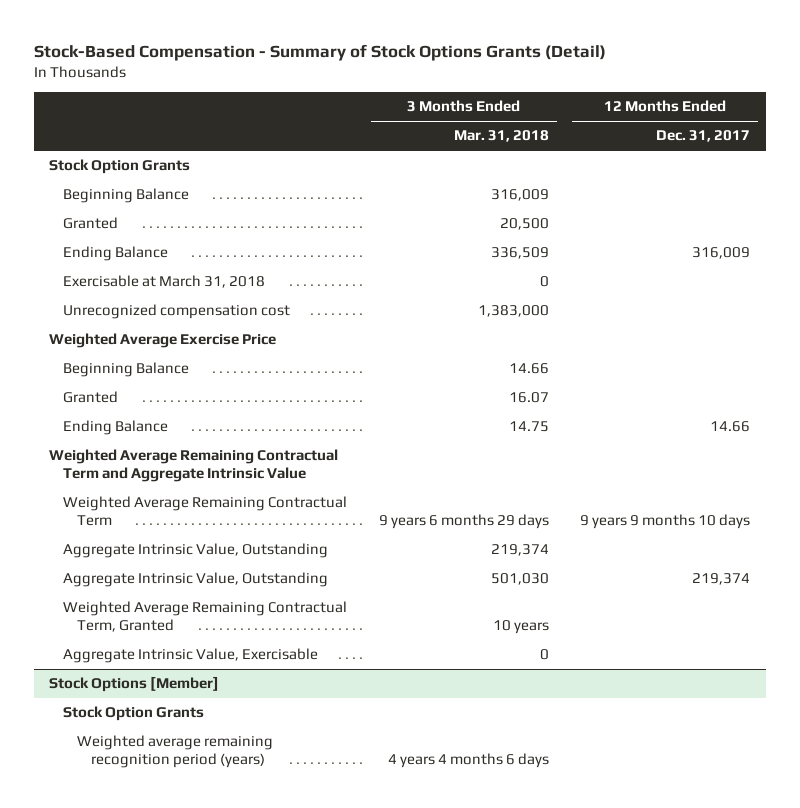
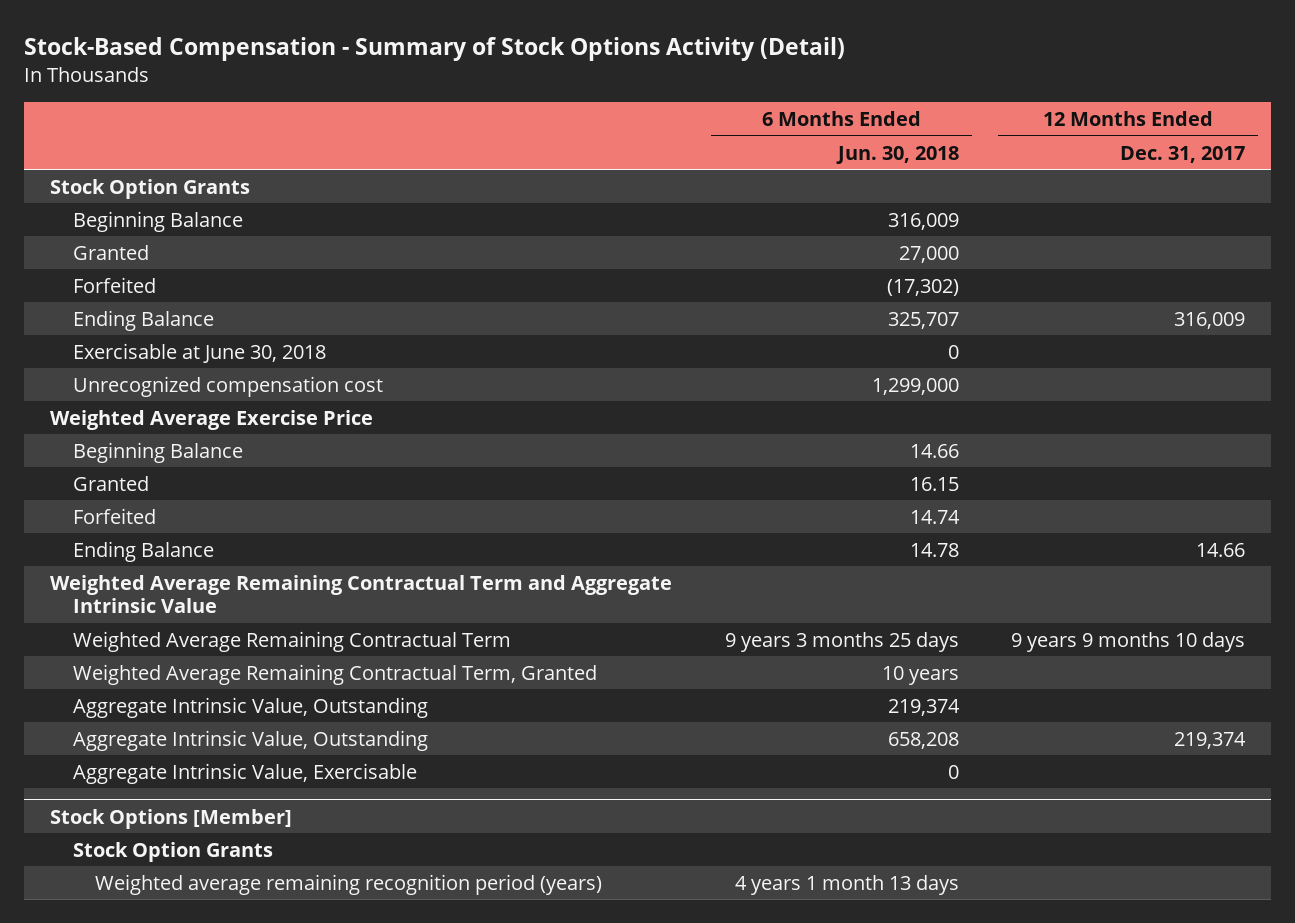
- Stock-Based Compensation - Summary of Stock Options Grants (Detail)
+ Stock-Based Compensation - Summary of Stock Options Activity (Detail)
- | 3 Months Ended Mar. 31, 2018 | 12 Months Ended Dec. 31, 2017
+ | 6 Months Ended Jun. 30, 2018 | 12 Months Ended Dec. 31, 2017
+ Forfeited | (17,302) |
- Exercisable at March 31, 2018 | 0 |
+ Exercisable at June 30, 2018 | 0 |
+ Forfeited | 14.74 |
moved up: Weighted Average Remaining Contractual Term, Granted | 10 years |

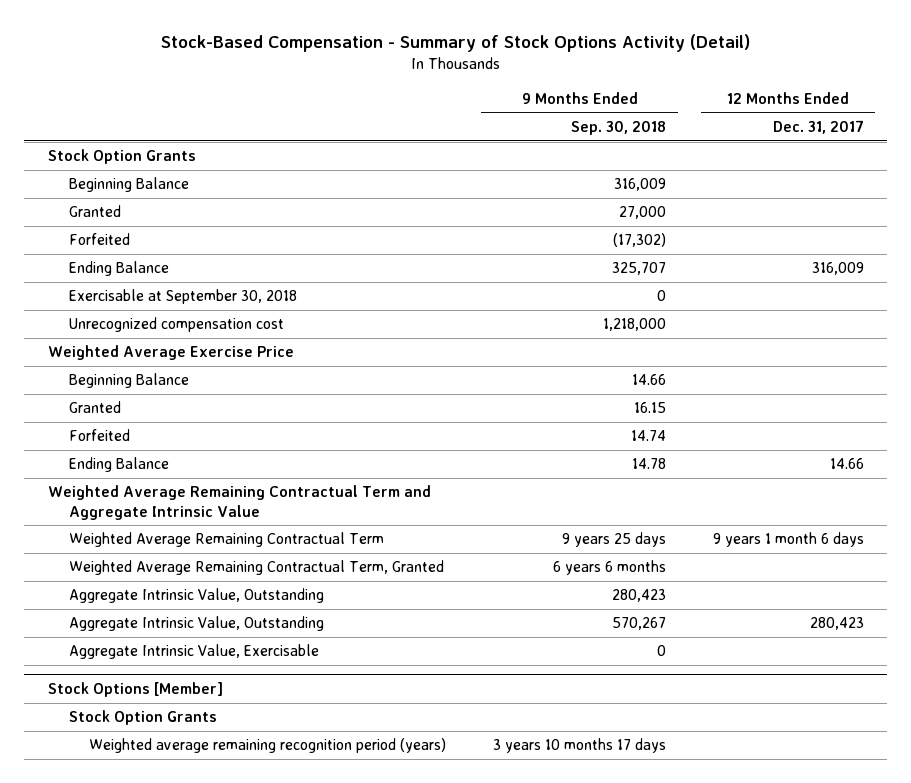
- | 6 Months Ended Jun. 30, 2018 | 12 Months Ended Dec. 31, 2017
+ | 9 Months Ended Sep. 30, 2018 | 12 Months Ended Dec. 31, 2017
- Exercisable at June 30, 2018 | 0 |
+ Exercisable at September 30, 2018 | 0 |
- Weighted Average Remaining Contractual Term | 9 years 3 months 25 days | 9 years 9 months 10 days
+ Weighted Average Remaining Contractual Term | 9 years 25 days | 9 years 1 month 6 days
- Aggregate Intrinsic Value, Outstanding | 658,208 | 219,374
+ Aggregate Intrinsic Value, Outstanding | 570,267 | 280,423

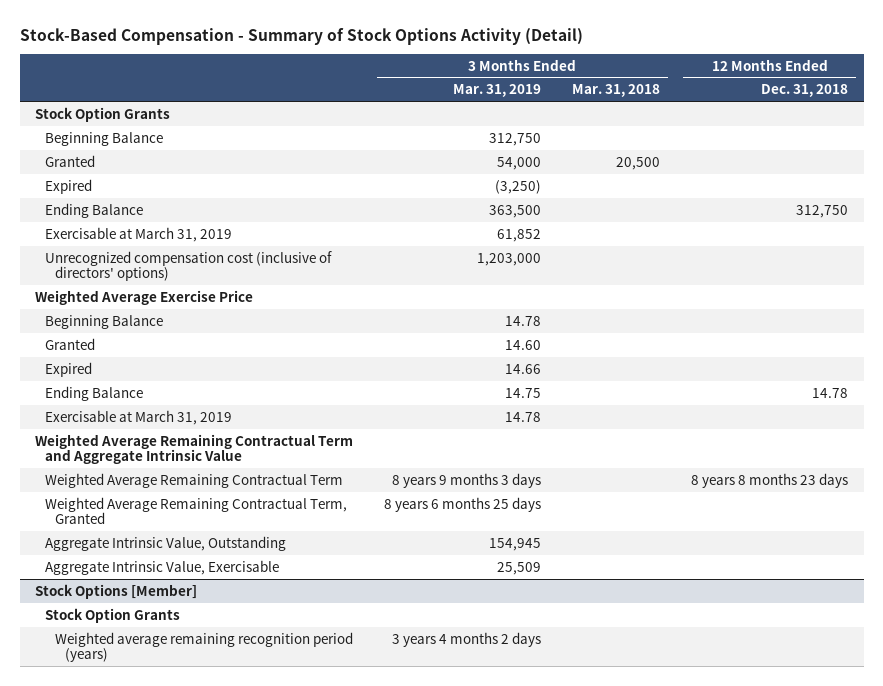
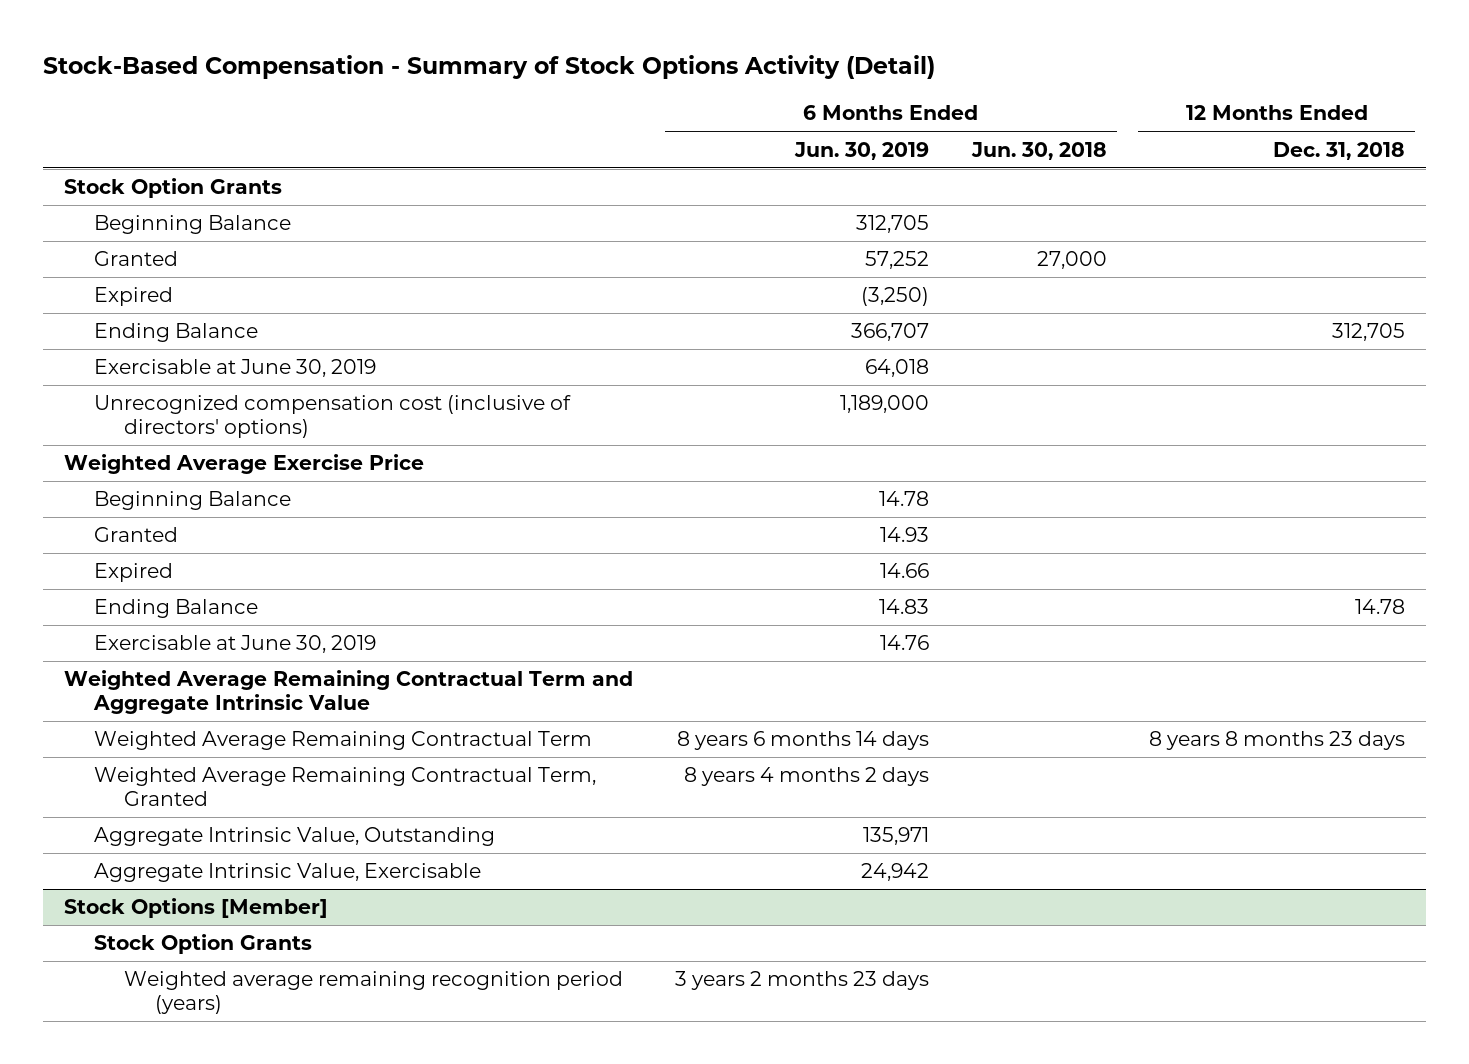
- | 3 Months Ended Mar. 31, 2019 | 3 Months Ended Mar. 31, 2018 | 12 Months Ended Dec. 31, 2018
+ | 6 Months Ended Jun. 30, 2019 | 6 Months Ended Jun. 30, 2018 | 12 Months Ended Dec. 31, 2018
- Ending Balance | 363,500 | | 312,750
- Exercisable at March 31, 2019 | 61,852 | |
+ Ending Balance | 366,707 | | 312,705
+ Exercisable at June 30, 2019 | 64,018 | |
- Exercisable at March 31, 2019 | 14.78 | |
+ Exercisable at June 30, 2019 | 14.76 | |

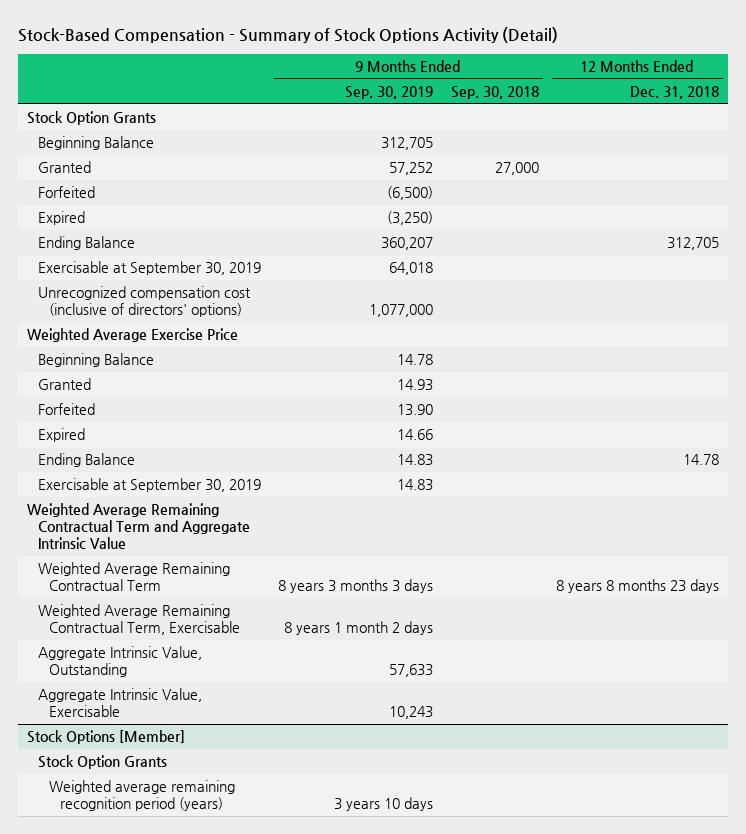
- | 6 Months Ended Jun. 30, 2019 | 6 Months Ended Jun. 30, 2018 | 12 Months Ended Dec. 31, 2018
+ | 9 Months Ended Sep. 30, 2019 | 9 Months Ended Sep. 30, 2018 | 12 Months Ended Dec. 31, 2018
+ Forfeited | (6,500) | |
- Exercisable at June 30, 2019 | 64,018 | |
+ Exercisable at September 30, 2019 | 64,018 | |
+ Forfeited | 13.90 | |
- Exercisable at June 30, 2019 | 14.76 | |
+ Exercisable at September 30, 2019 | 14.83 | |
- Weighted Average Remaining Contractual Term, Granted | 8 years 4 months 2 days | |
+ Weighted Average Remaining Contractual Term, Exercisable | 8 years 1 month 2 days | |

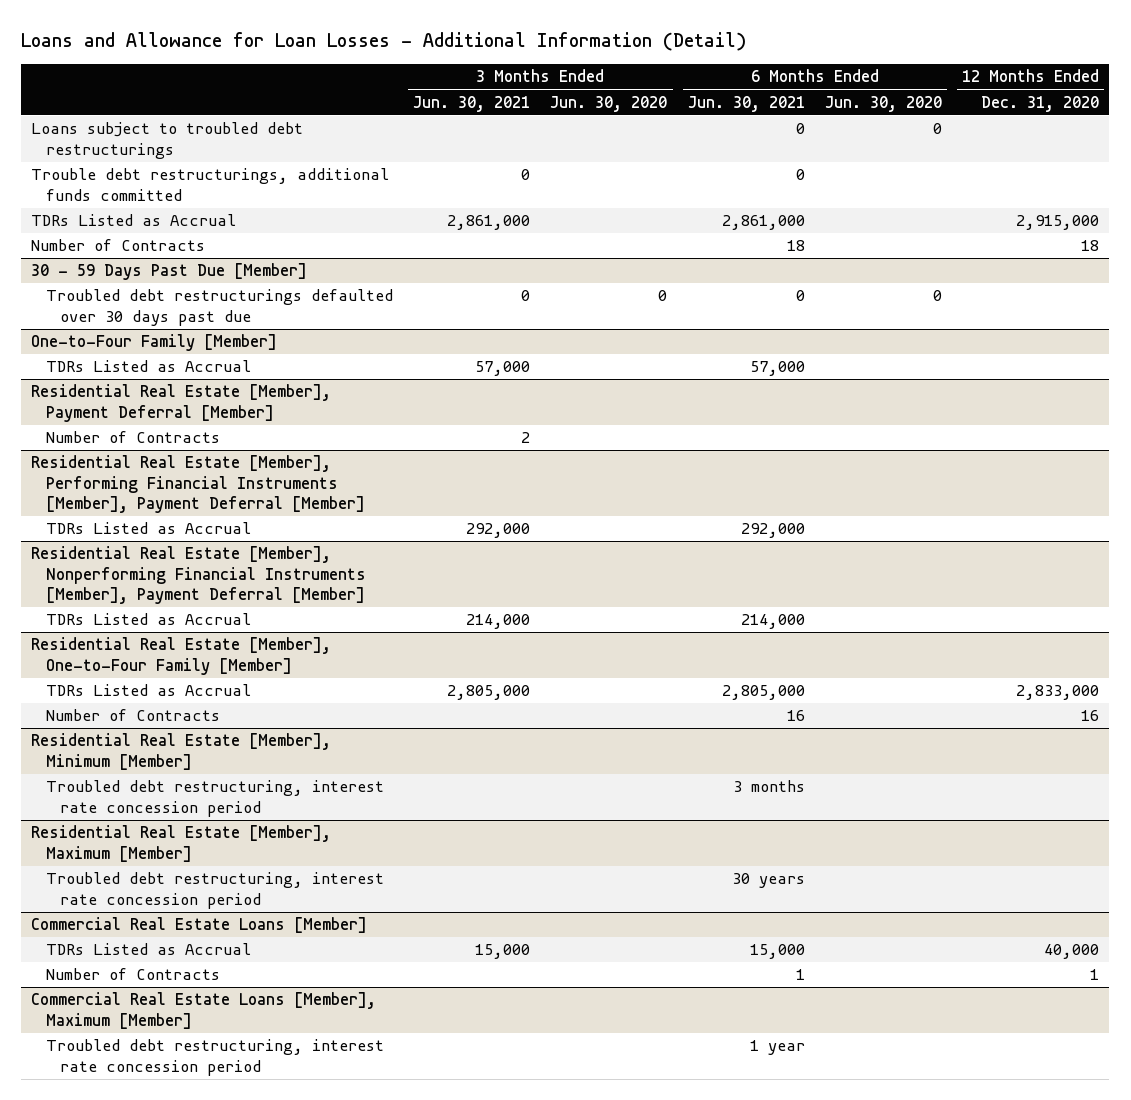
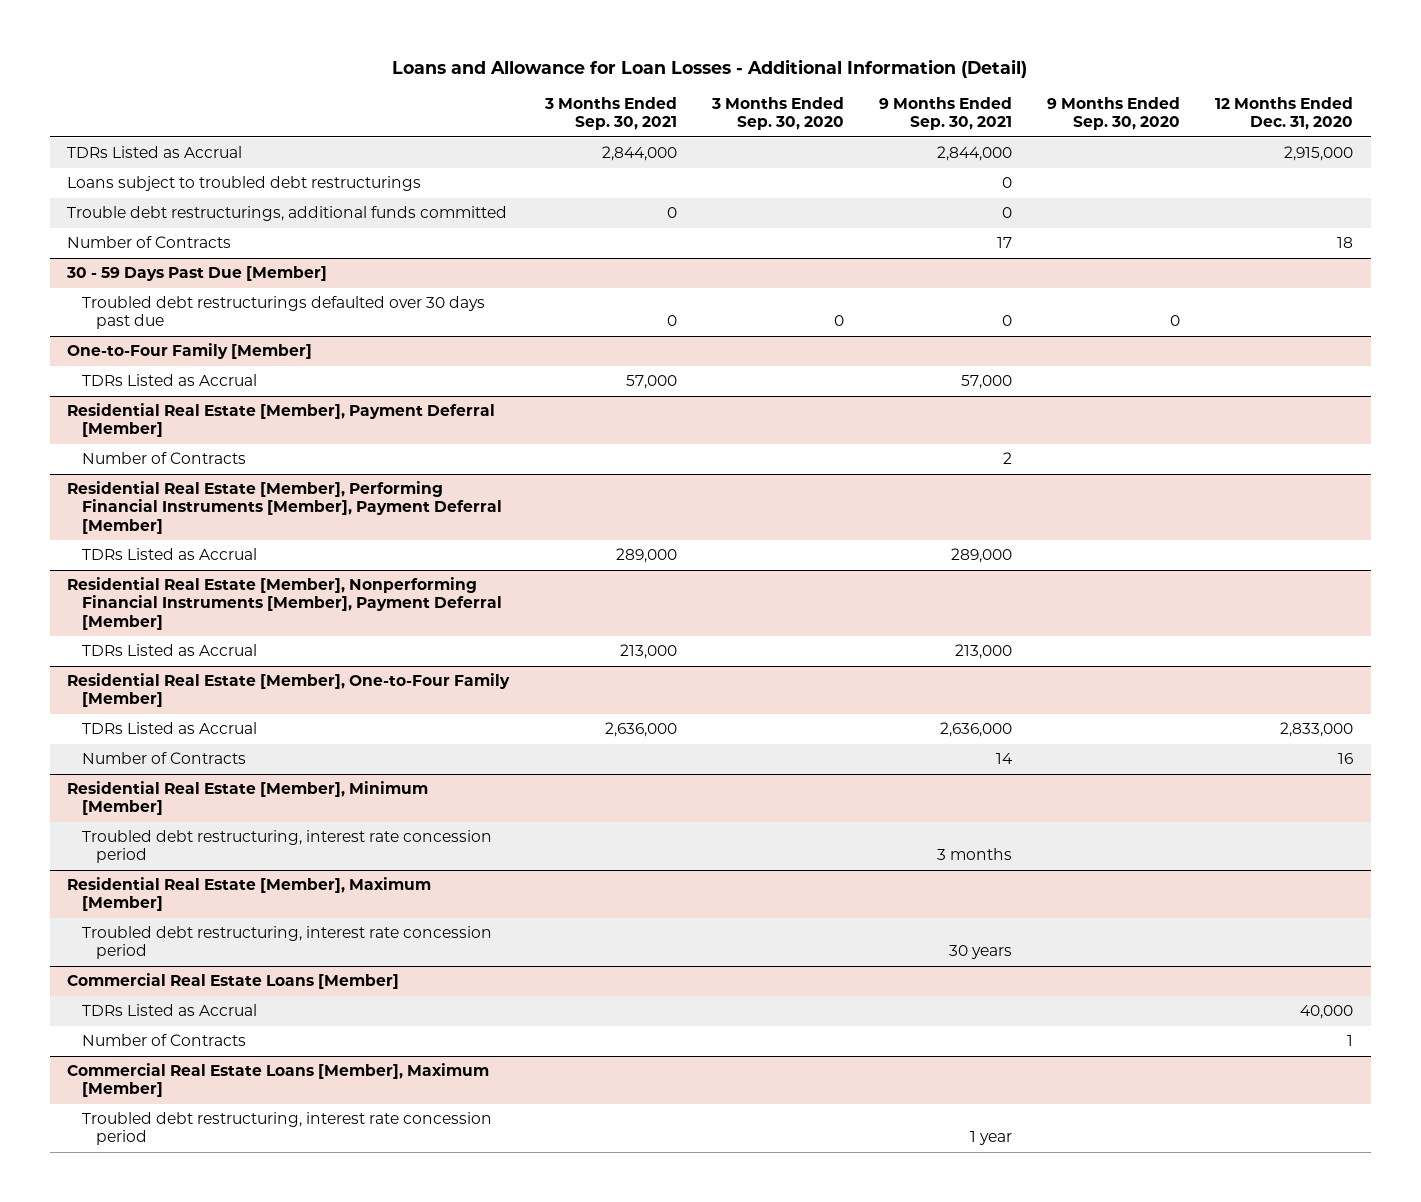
- | 3 Months Ended Jun. 30, 2021 | 3 Months Ended Jun. 30, 2020 | 6 Months Ended Jun. 30, 2021 | 6 Months Ended Jun. 30, 2020 | 12 Months Ended Dec. 31, 2020
+ | 3 Months Ended Sep. 30, 2021 | 3 Months Ended Sep. 30, 2020 | 9 Months Ended Sep. 30, 2021 | 9 Months Ended Sep. 30, 2020 | 12 Months Ended Dec. 31, 2020
moved up: TDRs Listed as Accrual | 2,844,000 | | 2,844,000 | | 2,915,000

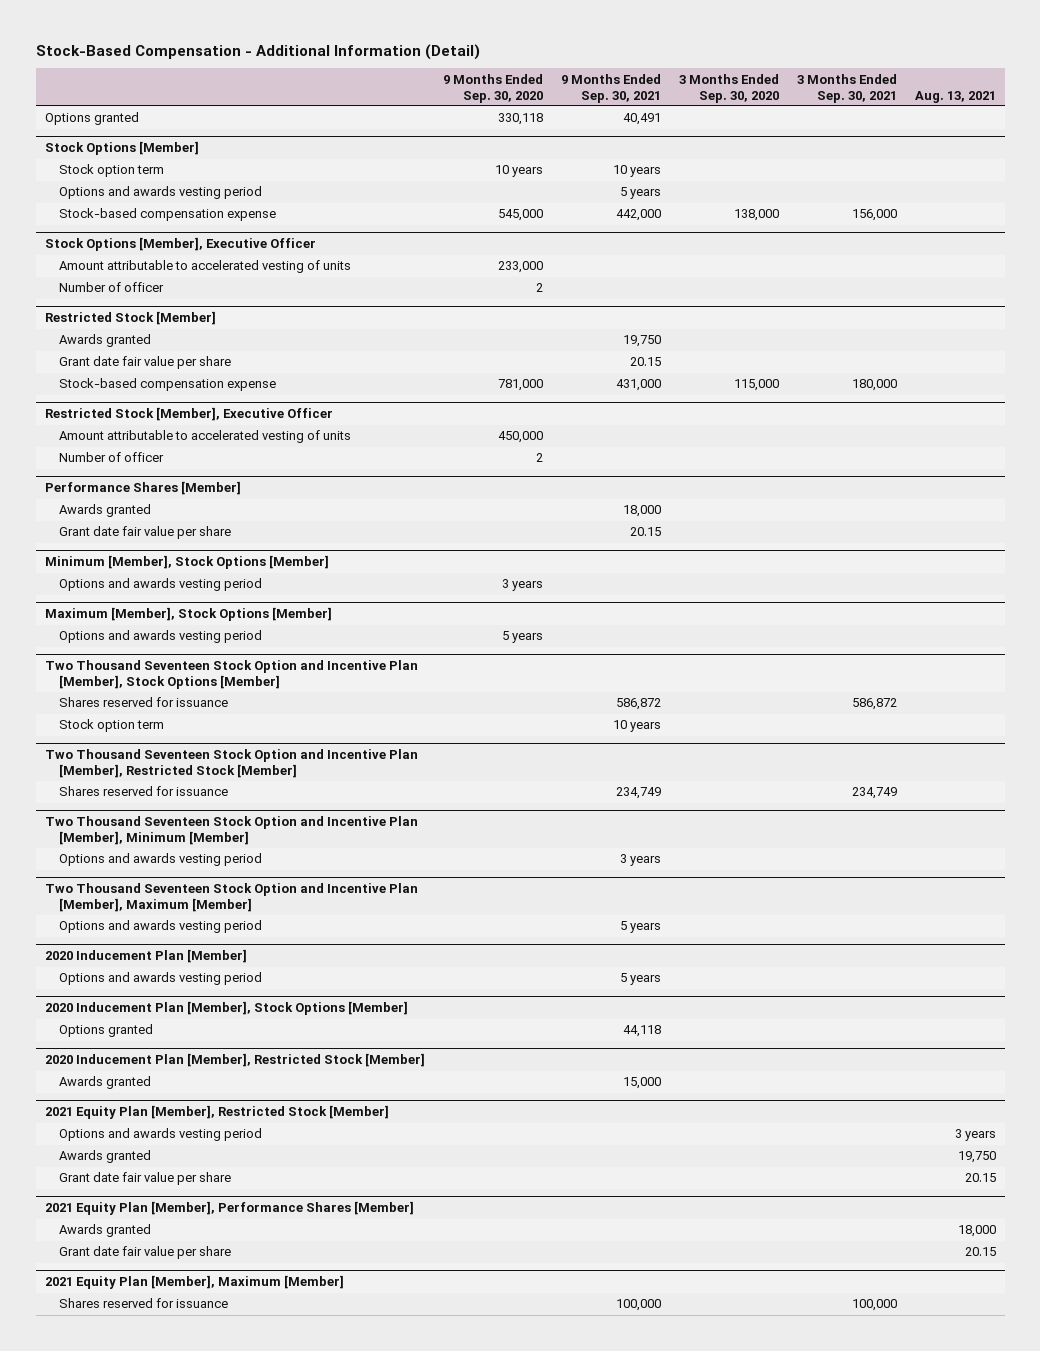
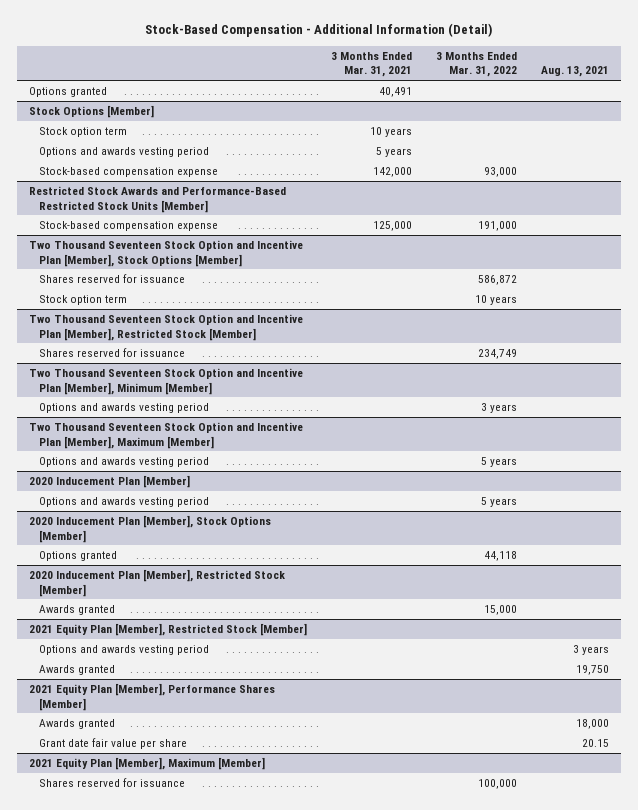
- | 9 Months Ended Sep. 30, 2020 | 9 Months Ended Sep. 30, 2021 | 3 Months Ended Sep. 30, 2020 | 3 Months Ended Sep. 30, 2021 | Aug. 13, 2021
+ | 3 Months Ended Mar. 31, 2021 | 3 Months Ended Mar. 31, 2022 | Aug. 13, 2021
- Stock Options [Member], Executive Officer
- Amount attributable to accelerated vesting of units | 233,000 | | | |
- Number of officer | 2 | | | |
- Restricted Stock [Member]
- Awards granted | | 19,750 | | |
- Grant date fair value per share | | 20.15 | | |
- Stock-based compensation expense | 781,000 | 431,000 | 115,000 | 180,000 |
- Restricted Stock [Member], Executive Officer
- Amount attributable to accelerated vesting of units | 450,000 | | | |
- Number of officer | 2 | | | |
- Performance Shares [Member]
- Awards granted | | 18,000 | | |
- Grant date fair value per share | | 20.15 | | |
- Minimum [Member], Stock Options [Member]
- Options and awards vesting period | 3 years | | | |
- Maximum [Member], Stock Options [Member]
- Options and awards vesting period | 5 years | | | |
+ Restricted Stock Awards and Performance-Based Restricted Stock Units [Member]
+ Stock-based compensation expense | 125,000 | 191,000 |
@ 2021 Equity Plan [Member], Restricted Stock [Member]
- Grant date fair value per share | | | | | 20.15

